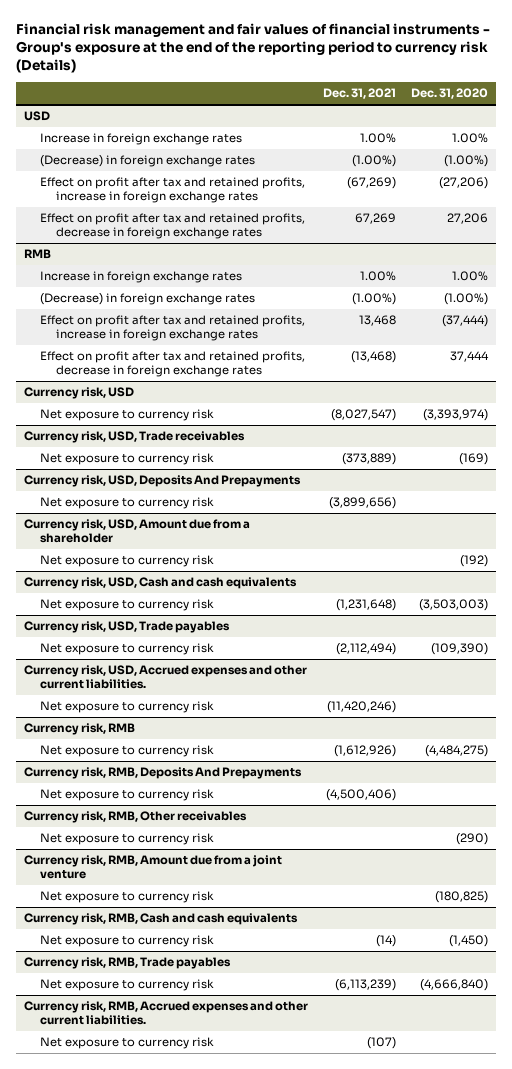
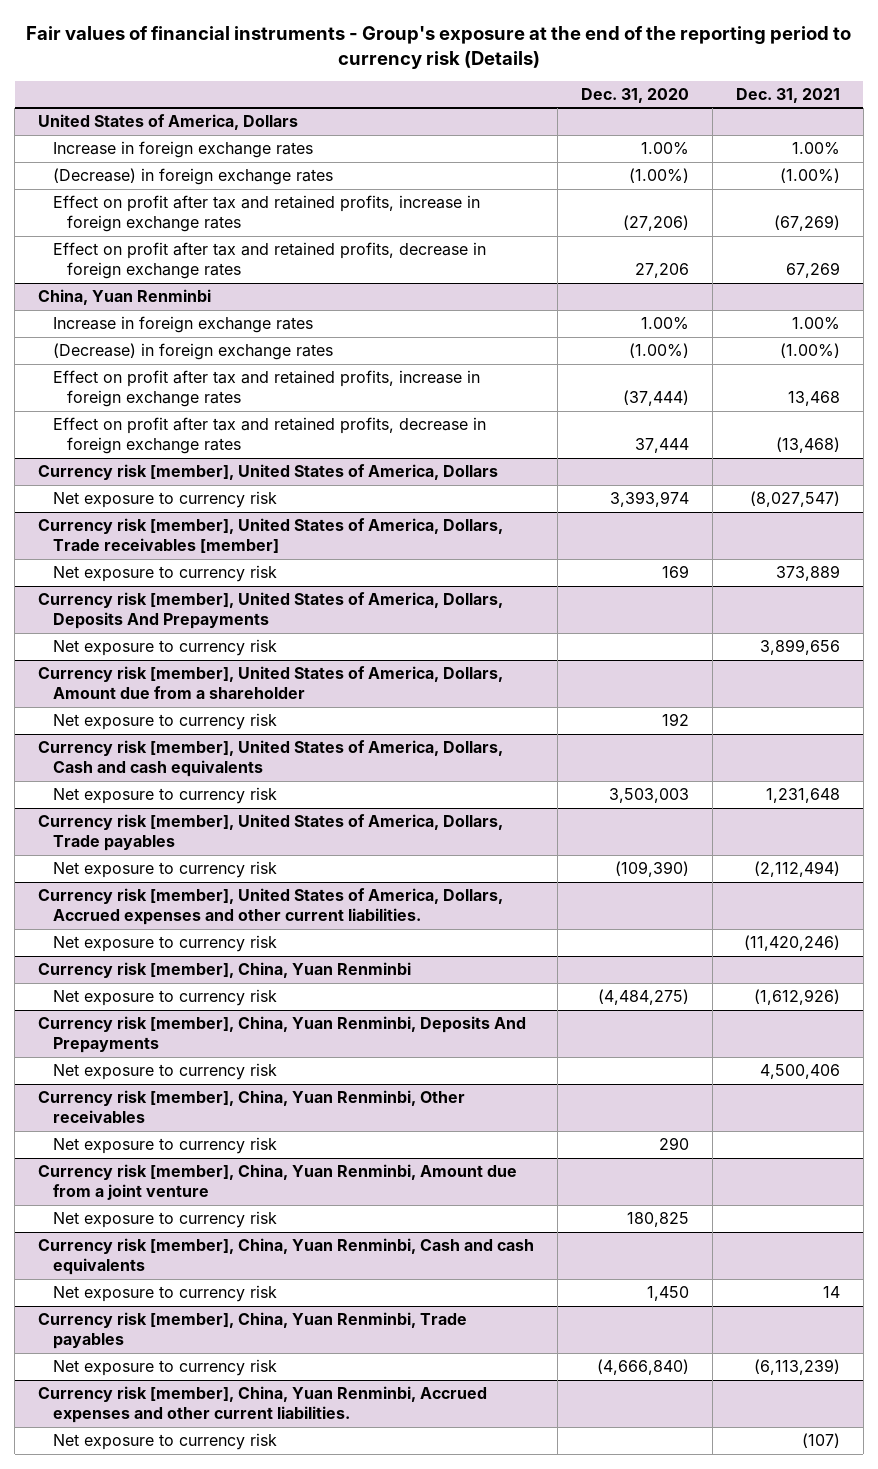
- Financial risk management and fair values of financial instruments - Group's exposure at the end of the reporting period to currency risk (Details)
+ Fair values of financial instruments - Group's exposure at the end of the reporting period to currency risk (Details)
- | Dec. 31, 2021 | Dec. 31, 2020
+ | Dec. 31, 2020 | Dec. 31, 2021
- USD
+ United States of America, Dollars
- RMB
+ China, Yuan Renminbi
- Currency risk, USD
- Net exposure to currency risk | (8,027,547) | (3,393,974)
- Currency risk, USD, Trade receivables
- Net exposure to currency risk | (373,889) | (169)
- Currency risk, USD, Deposits And Prepayments
- Net exposure to currency risk | (3,899,656) |
- Currency risk, USD, Amount due from a shareholder
- Net exposure to currency risk | | (192)
- Currency risk, USD, Cash and cash equivalents
- Net exposure to currency risk | (1,231,648) | (3,503,003)
- Currency risk, USD, Trade payables
+ Currency risk [member], United States of America, Dollars
+ Net exposure to currency risk | 3,393,974 | (8,027,547)
+ Currency risk [member], United States of America, Dollars, Trade receivables [member]
+ Net exposure to currency risk | 169 | 373,889
+ Currency risk [member], United States of America, Dollars, Deposits And Prepayments
+ Net exposure to currency risk | | 3,899,656
+ Currency risk [member], United States of America, Dollars, Amount due from a shareholder
+ Net exposure to currency risk | 192 |
+ Currency risk [member], United States of America, Dollars, Cash and cash equivalents
+ Net exposure to currency risk | 3,503,003 | 1,231,648
+ Currency risk [member], United States of America, Dollars, Trade payables
- Currency risk, USD, Accrued expenses and other current liabilities.
+ Currency risk [member], United States of America, Dollars, Accrued expenses and other current liabilities.
- Currency risk, RMB
+ Currency risk [member], China, Yuan Renminbi
- Currency risk, RMB, Deposits And Prepayments
- Net exposure to currency risk | (4,500,406) |
- Currency risk, RMB, Other receivables
- Net exposure to currency risk | | (290)
- Currency risk, RMB, Amount due from a joint venture
- Net exposure to currency risk | | (180,825)
- Currency risk, RMB, Cash and cash equivalents
- Net exposure to currency risk | (14) | (1,450)
- Currency risk, RMB, Trade payables
+ Currency risk [member], China, Yuan Renminbi, Deposits And Prepayments
+ Net exposure to currency risk | | 4,500,406
+ Currency risk [member], China, Yuan Renminbi, Other receivables
+ Net exposure to currency risk | 290 |
+ Currency risk [member], China, Yuan Renminbi, Amount due from a joint venture
+ Net exposure to currency risk | 180,825 |
+ Currency risk [member], China, Yuan Renminbi, Cash and cash equivalents
+ Net exposure to currency risk | 1,450 | 14
+ Currency risk [member], China, Yuan Renminbi, Trade payables
- Currency risk, RMB, Accrued expenses and other current liabilities.
+ Currency risk [member], China, Yuan Renminbi, Accrued expenses and other current liabilities.

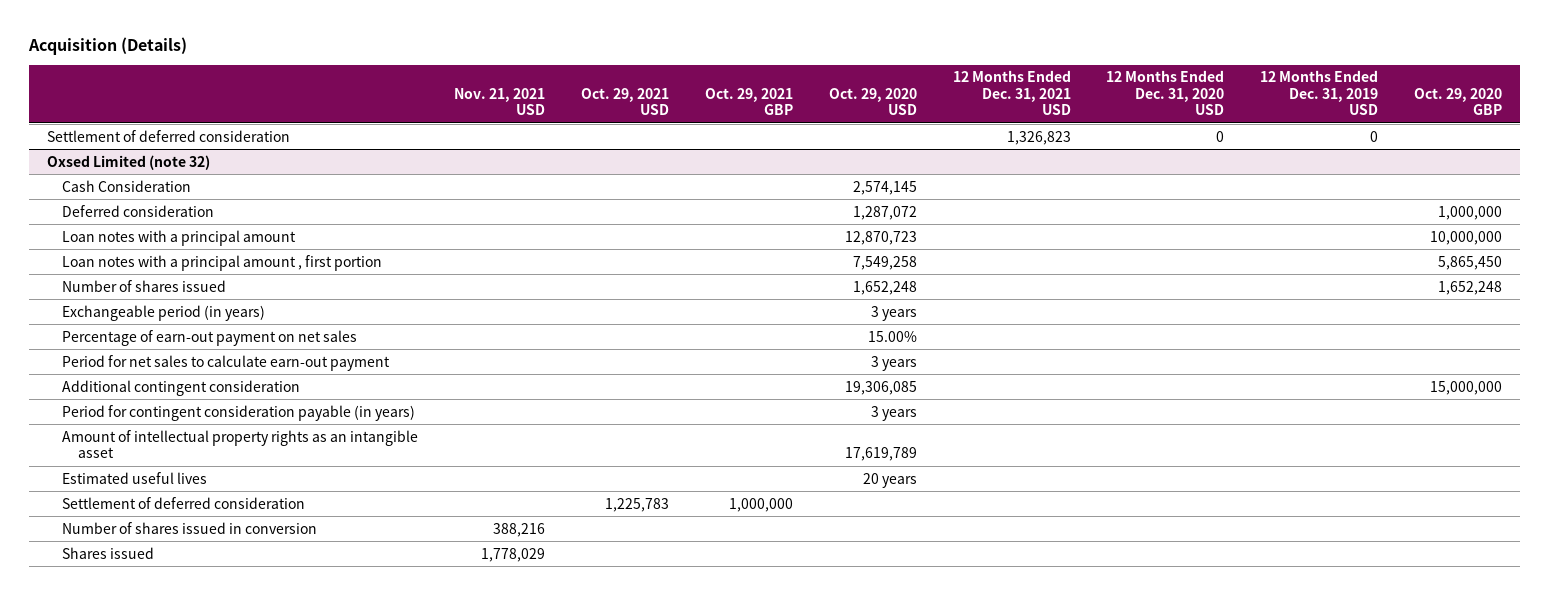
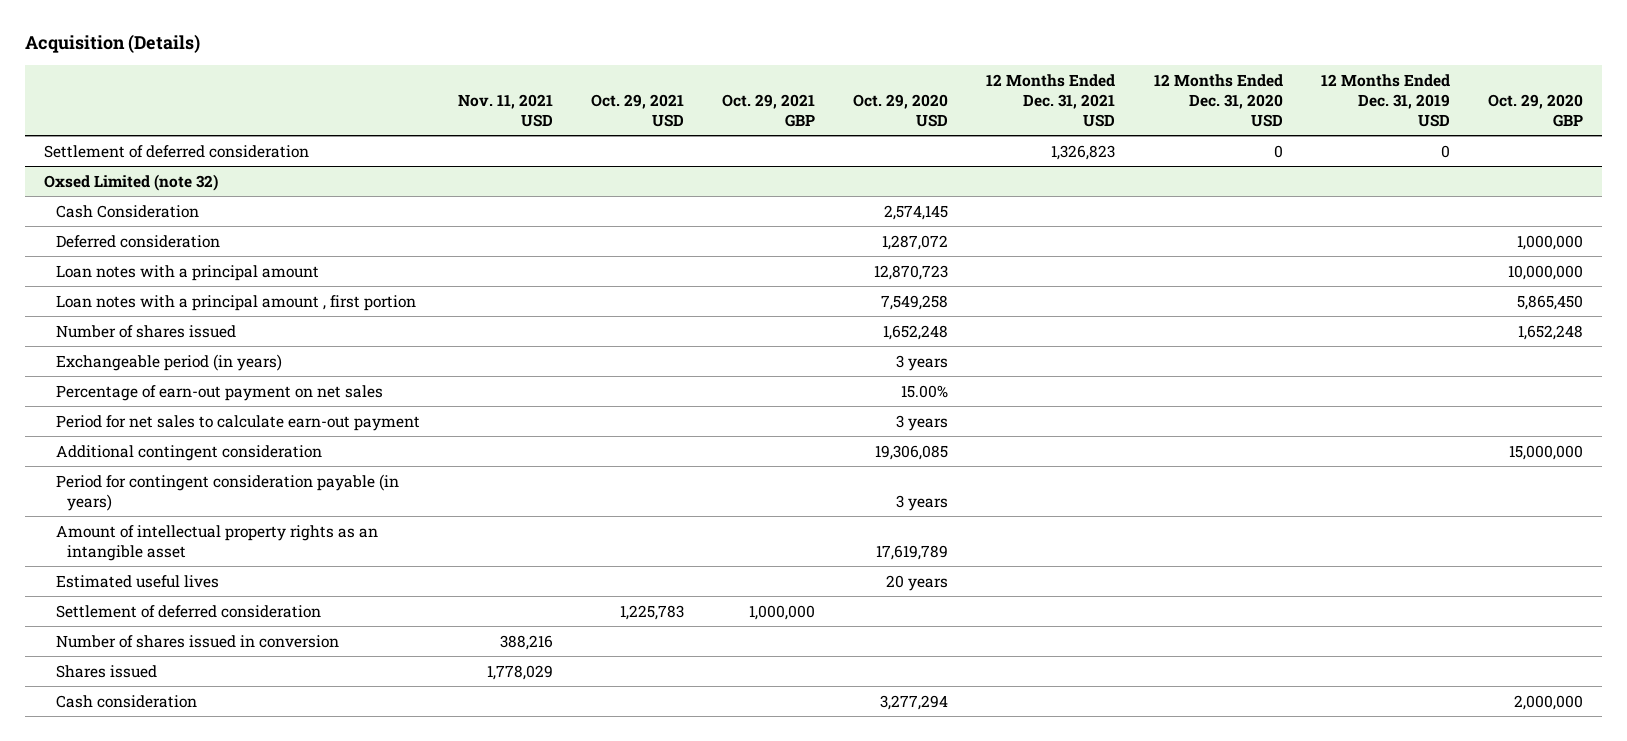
- | Nov. 21, 2021 USD | Oct. 29, 2021 USD | Oct. 29, 2021 GBP | Oct. 29, 2020 USD | 12 Months Ended Dec. 31, 2021 USD | 12 Months Ended Dec. 31, 2020 USD | 12 Months Ended Dec. 31, 2019 USD | Oct. 29, 2020 GBP
+ | Nov. 11, 2021 USD | Oct. 29, 2021 USD | Oct. 29, 2021 GBP | Oct. 29, 2020 USD | 12 Months Ended Dec. 31, 2021 USD | 12 Months Ended Dec. 31, 2020 USD | 12 Months Ended Dec. 31, 2019 USD | Oct. 29, 2020 GBP
@ Oxsed Limited (note 32)
+ Cash consideration | | | | 3,277,294 | | | | 2,000,000

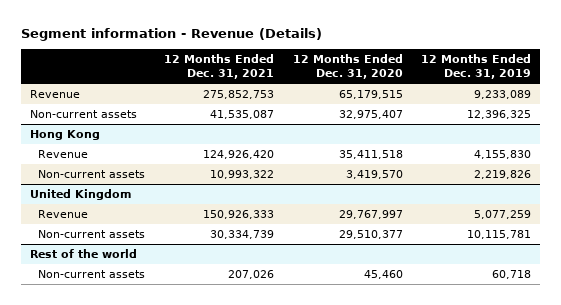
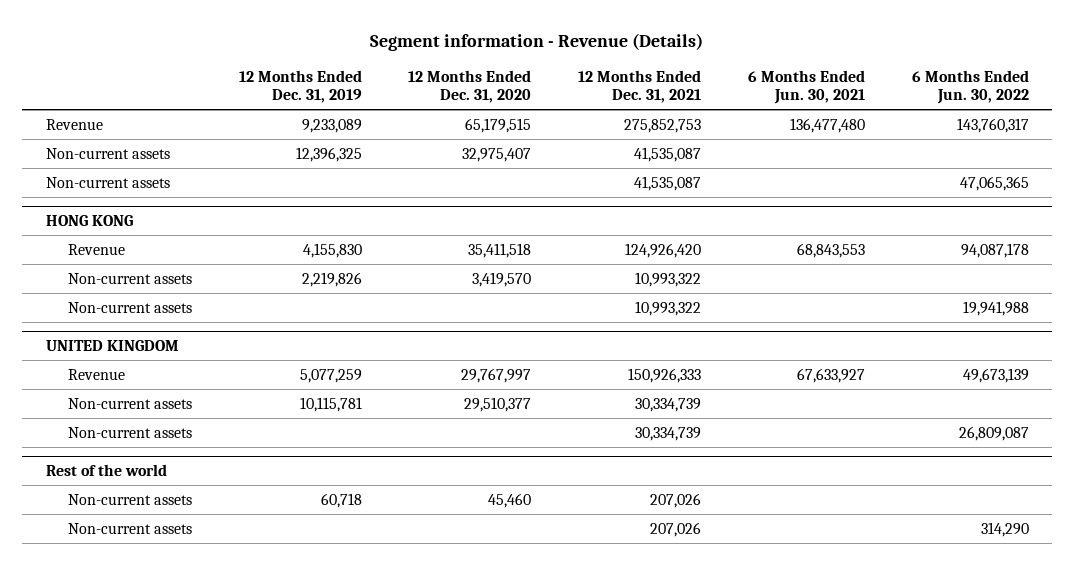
- | 12 Months Ended Dec. 31, 2021 | 12 Months Ended Dec. 31, 2020 | 12 Months Ended Dec. 31, 2019
+ | 12 Months Ended Dec. 31, 2019 | 12 Months Ended Dec. 31, 2020 | 12 Months Ended Dec. 31, 2021 | 6 Months Ended Jun. 30, 2021 | 6 Months Ended Jun. 30, 2022
- Hong Kong
+ Non-current assets | | | 41,535,087 | | 47,065,365
+ HONG KONG
- United Kingdom
+ Non-current assets | | | 10,993,322 | | 19,941,988
+ UNITED KINGDOM
+ Non-current assets | | | 30,334,739 | | 26,809,087
@ Rest of the world
+ Non-current assets | | | 207,026 | | 314,290

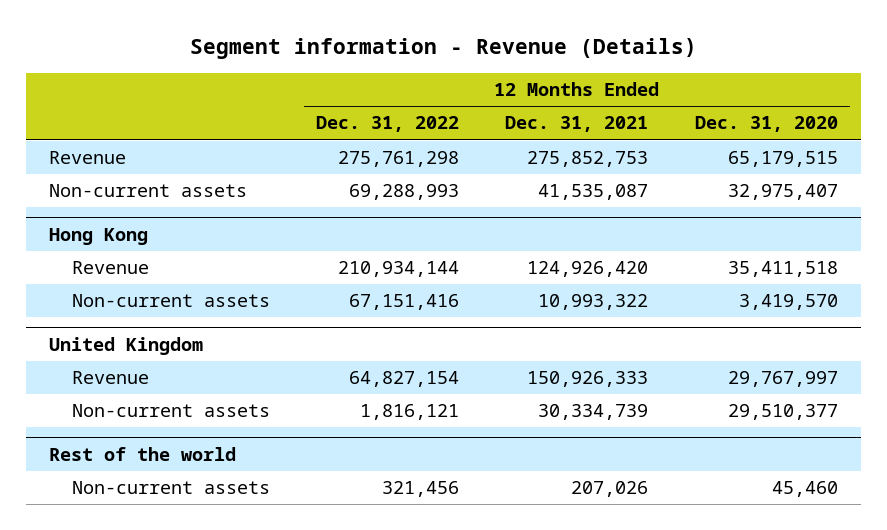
- | 12 Months Ended Dec. 31, 2019 | 12 Months Ended Dec. 31, 2020 | 12 Months Ended Dec. 31, 2021 | 6 Months Ended Jun. 30, 2021 | 6 Months Ended Jun. 30, 2022
+ | 12 Months Ended Dec. 31, 2022 | 12 Months Ended Dec. 31, 2021 | 12 Months Ended Dec. 31, 2020
- Non-current assets | | | 41,535,087 | | 47,065,365
- HONG KONG
+ Hong Kong
- Non-current assets | | | 10,993,322 | | 19,941,988
- UNITED KINGDOM
+ United Kingdom
- Non-current assets | | | 30,334,739 | | 26,809,087
@ Rest of the world
- Non-current assets | | | 207,026 | | 314,290

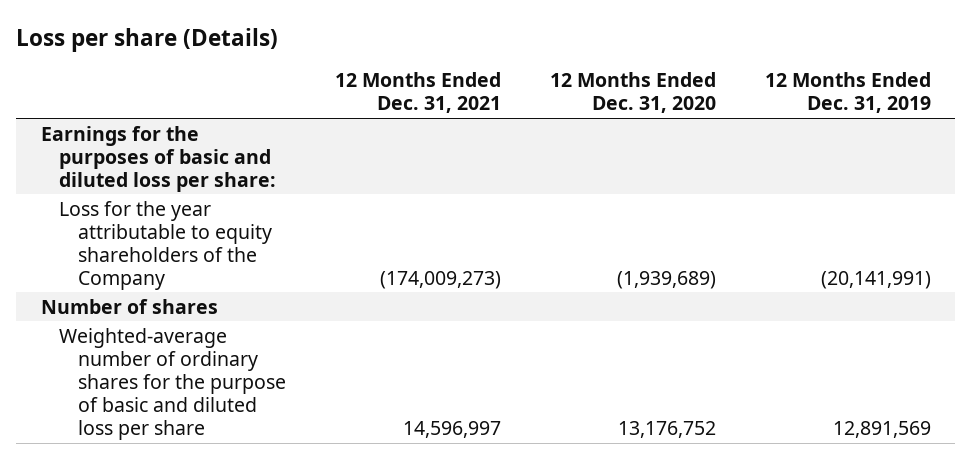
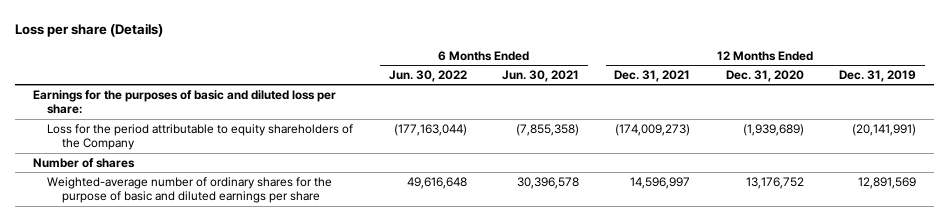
- | 12 Months Ended Dec. 31, 2021 | 12 Months Ended Dec. 31, 2020 | 12 Months Ended Dec. 31, 2019
+ | 6 Months Ended Jun. 30, 2022 | 6 Months Ended Jun. 30, 2021 | 12 Months Ended Dec. 31, 2021 | 12 Months Ended Dec. 31, 2020 | 12 Months Ended Dec. 31, 2019
- Loss for the year attributable to equity shareholders of the Company | (174,009,273) | (1,939,689) | (20,141,991)
+ Loss for the period attributable to equity shareholders of the Company | (177,163,044) | (7,855,358) | (174,009,273) | (1,939,689) | (20,141,991)
- Weighted-average number of ordinary shares for the purpose of basic and diluted loss per share | 14,596,997 | 13,176,752 | 12,891,569
+ Weighted-average number of ordinary shares for the purpose of basic and diluted earnings per share | 49,616,648 | 30,396,578 | 14,596,997 | 13,176,752 | 12,891,569

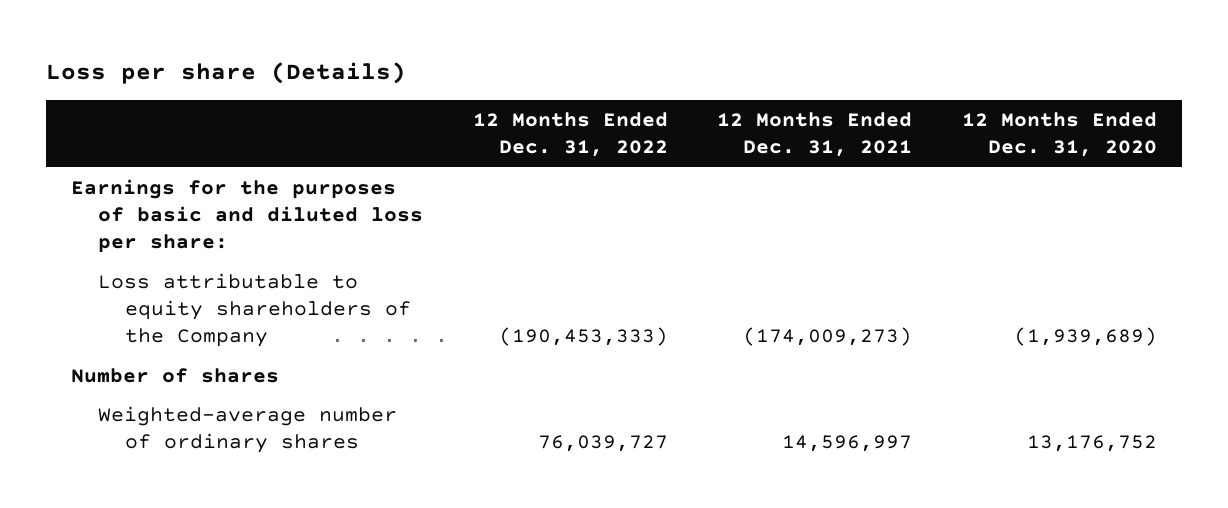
- | 6 Months Ended Jun. 30, 2022 | 6 Months Ended Jun. 30, 2021 | 12 Months Ended Dec. 31, 2021 | 12 Months Ended Dec. 31, 2020 | 12 Months Ended Dec. 31, 2019
+ | 12 Months Ended Dec. 31, 2022 | 12 Months Ended Dec. 31, 2021 | 12 Months Ended Dec. 31, 2020
- Loss for the period attributable to equity shareholders of the Company | (177,163,044) | (7,855,358) | (174,009,273) | (1,939,689) | (20,141,991)
+ Loss attributable to equity shareholders of the Company | (190,453,333) | (174,009,273) | (1,939,689)
- Weighted-average number of ordinary shares for the purpose of basic and diluted earnings per share | 49,616,648 | 30,396,578 | 14,596,997 | 13,176,752 | 12,891,569
+ Weighted-average number of ordinary shares | 76,039,727 | 14,596,997 | 13,176,752

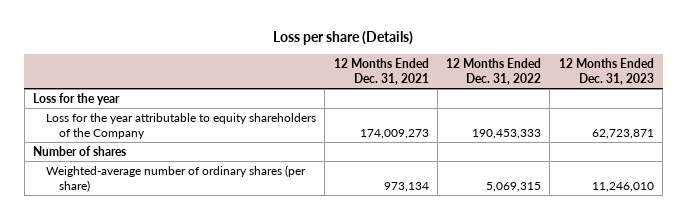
- | 12 Months Ended Dec. 31, 2022 | 12 Months Ended Dec. 31, 2021 | 12 Months Ended Dec. 31, 2020
+ | 12 Months Ended Dec. 31, 2021 | 12 Months Ended Dec. 31, 2022 | 12 Months Ended Dec. 31, 2023
- Earnings for the purposes of basic and diluted loss per share:
- Loss attributable to equity shareholders of the Company | (190,453,333) | (174,009,273) | (1,939,689)
+ Loss for the year
+ Loss for the year attributable to equity shareholders of the Company | 174,009,273 | 190,453,333 | 62,723,871
- Weighted-average number of ordinary shares | 76,039,727 | 14,596,997 | 13,176,752
+ Weighted-average number of ordinary shares (per share) | 973,134 | 5,069,315 | 11,246,010

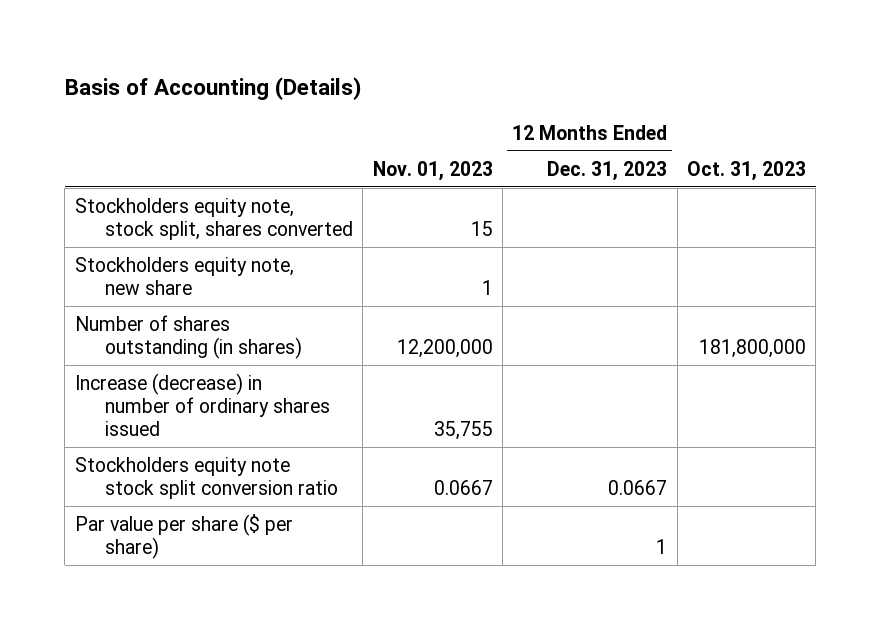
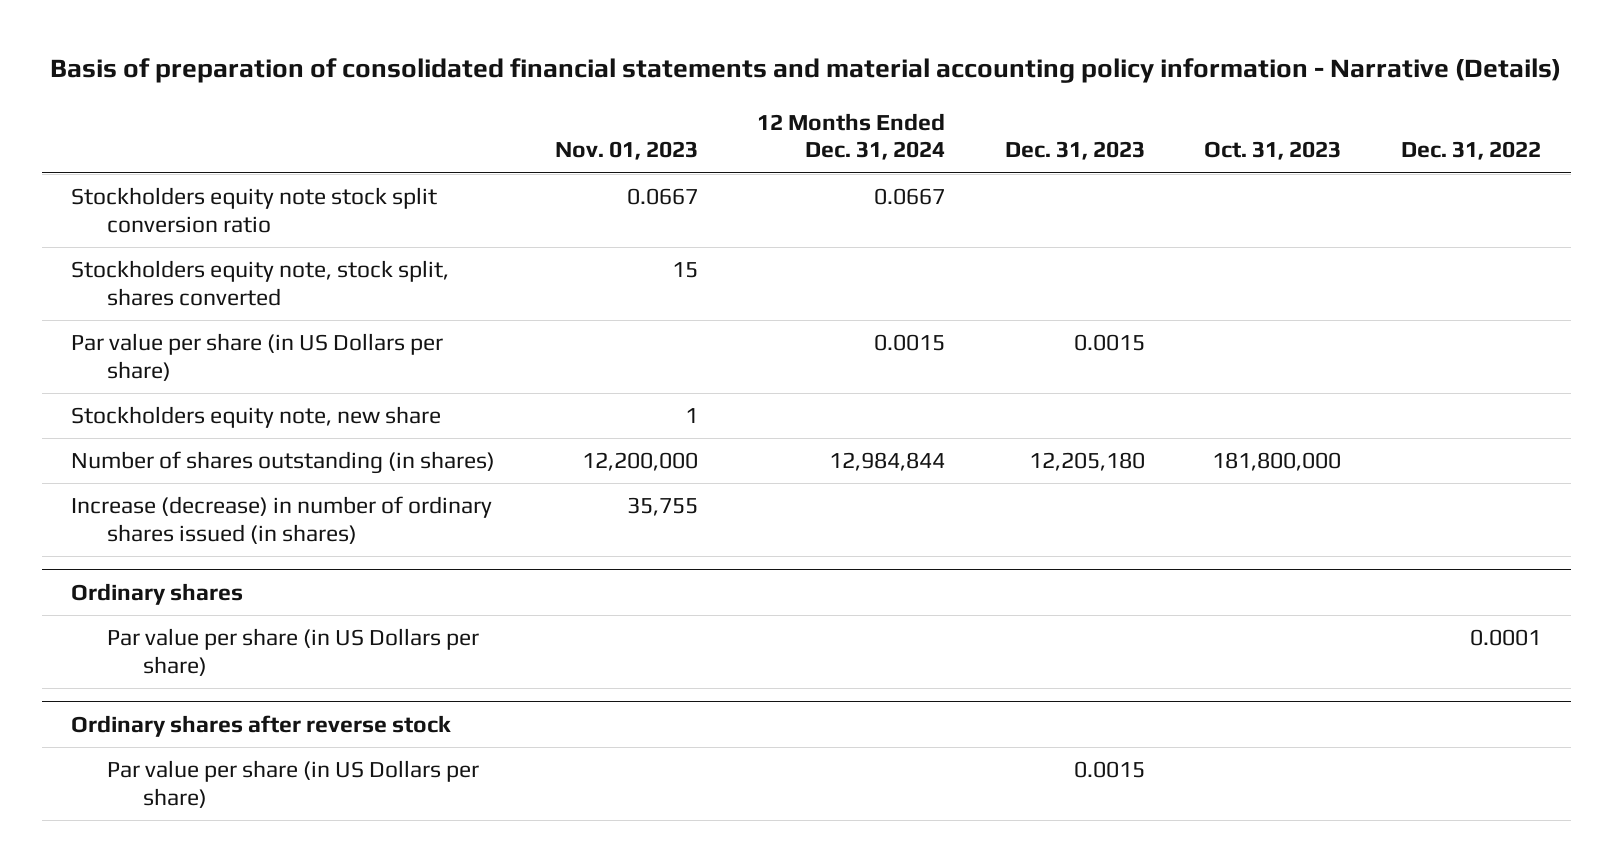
- Basis of Accounting (Details)
+ Basis of preparation of consolidated financial statements and material accounting policy information - Narrative (Details)
- | Nov. 01, 2023 | 12 Months Ended Dec. 31, 2023 | Oct. 31, 2023
+ | Nov. 01, 2023 | 12 Months Ended Dec. 31, 2024 | Dec. 31, 2023 | Oct. 31, 2023 | Dec. 31, 2022
moved up: Stockholders equity note stock split conversion ratio | 0.0667 | 0.0667 | | |
+ Par value per share (in US Dollars per share) | | 0.0015 | 0.0015 | |
- Increase (decrease) in number of ordinary shares issued | 35,755 | |
- Par value per share ($ per share) | | 1 |
+ Increase (decrease) in number of ordinary shares issued (in shares) | 35,755 | | | |
+ Ordinary shares
+ Par value per share (in US Dollars per share) | | | | | 0.0001
+ Ordinary shares after reverse stock
+ Par value per share (in US Dollars per share) | | | 0.0015 | |

